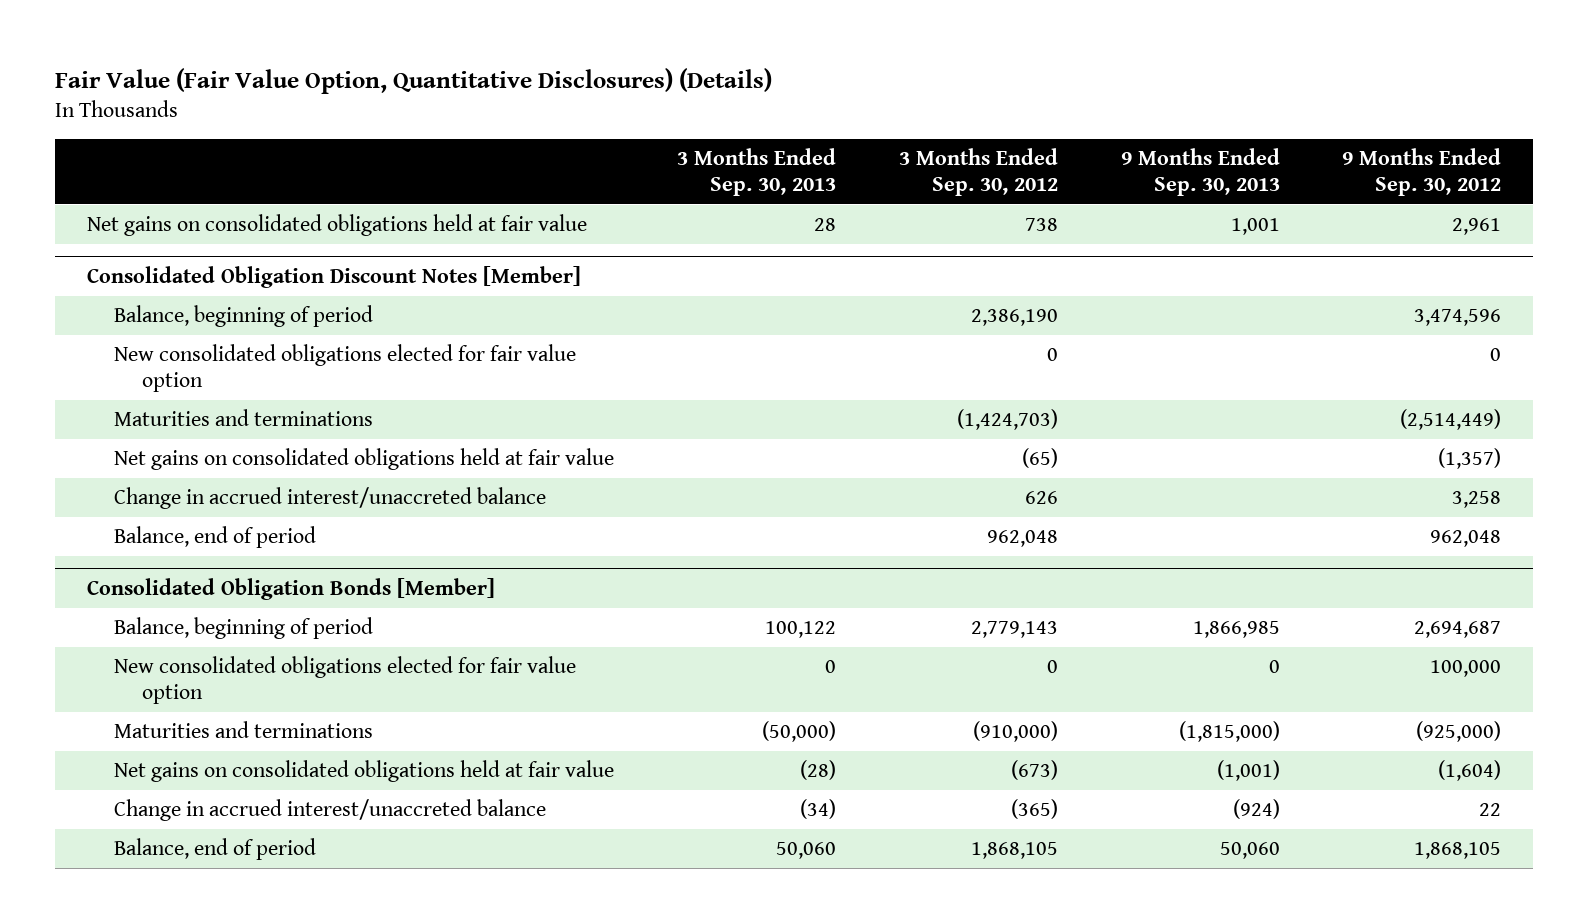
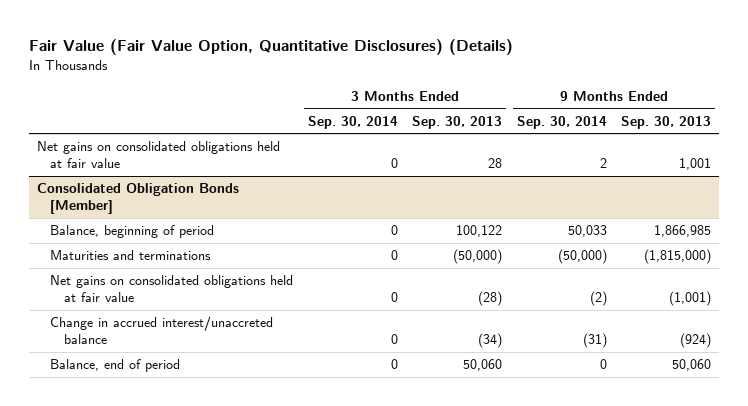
- | 3 Months Ended Sep. 30, 2013 | 3 Months Ended Sep. 30, 2012 | 9 Months Ended Sep. 30, 2013 | 9 Months Ended Sep. 30, 2012
+ | 3 Months Ended Sep. 30, 2014 | 3 Months Ended Sep. 30, 2013 | 9 Months Ended Sep. 30, 2014 | 9 Months Ended Sep. 30, 2013
- Consolidated Obligation Discount Notes [Member]
- Balance, beginning of period | | 2,386,190 | | 3,474,596
- New consolidated obligations elected for fair value option | | 0 | | 0
- Maturities and terminations | | (1,424,703) | | (2,514,449)
- Net gains on consolidated obligations held at fair value | | (65) | | (1,357)
- Change in accrued interest/unaccreted balance | | 626 | | 3,258
- Balance, end of period | | 962,048 | | 962,048
@ Consolidated Obligation Bonds [Member]
- New consolidated obligations elected for fair value option | 0 | 0 | 0 | 100,000

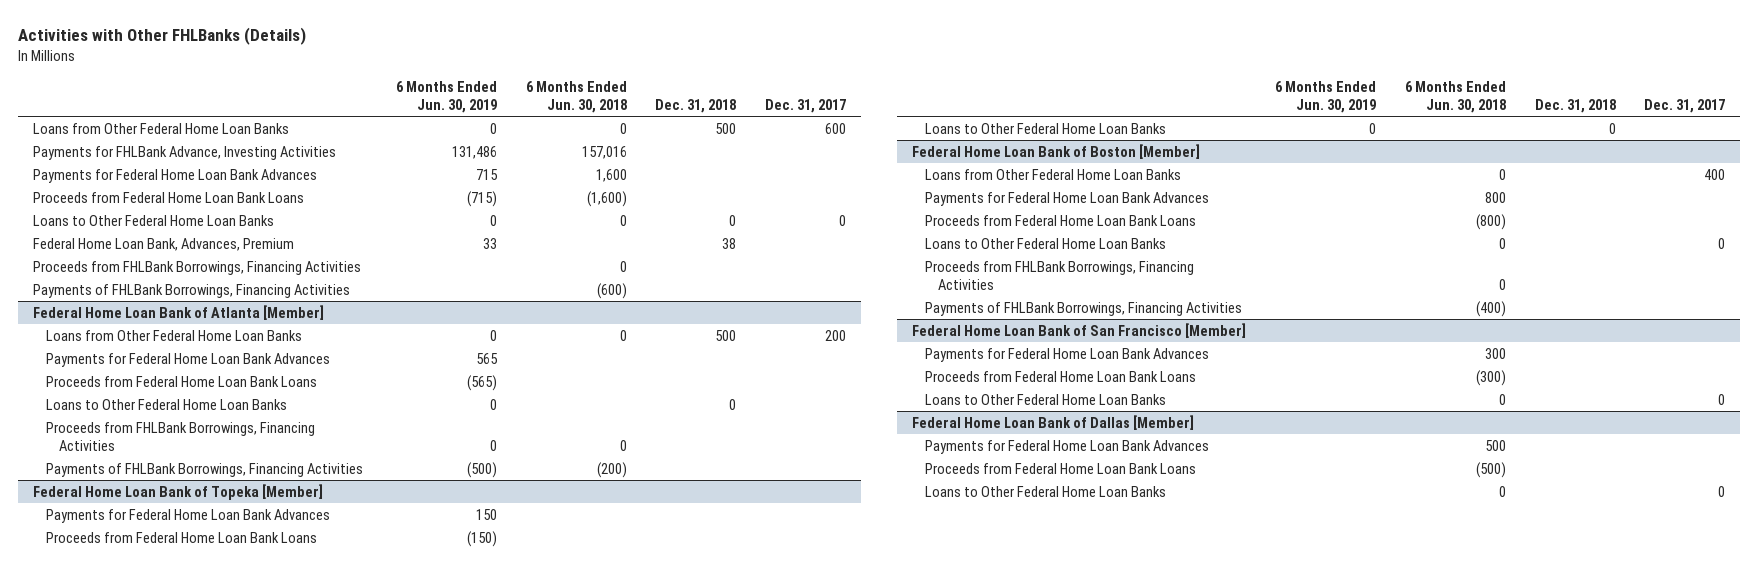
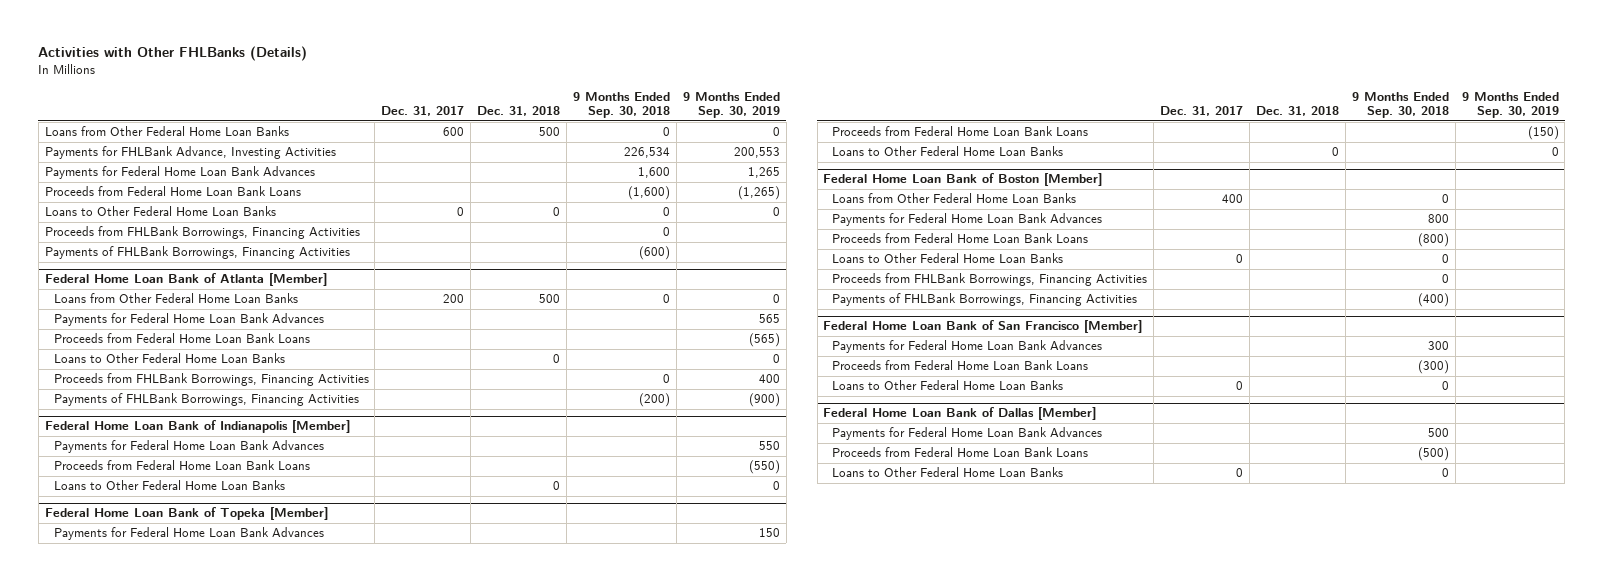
- | 6 Months Ended Jun. 30, 2019 | 6 Months Ended Jun. 30, 2018 | Dec. 31, 2018 | Dec. 31, 2017
+ | Dec. 31, 2017 | Dec. 31, 2018 | 9 Months Ended Sep. 30, 2018 | 9 Months Ended Sep. 30, 2019
- Federal Home Loan Bank, Advances, Premium | 33 | | 38 |
+ Federal Home Loan Bank of Indianapolis [Member]
+ Payments for Federal Home Loan Bank Advances | | | | 550
+ Proceeds from Federal Home Loan Bank Loans | | | | (550)
+ Loans to Other Federal Home Loan Banks | | 0 | | 0

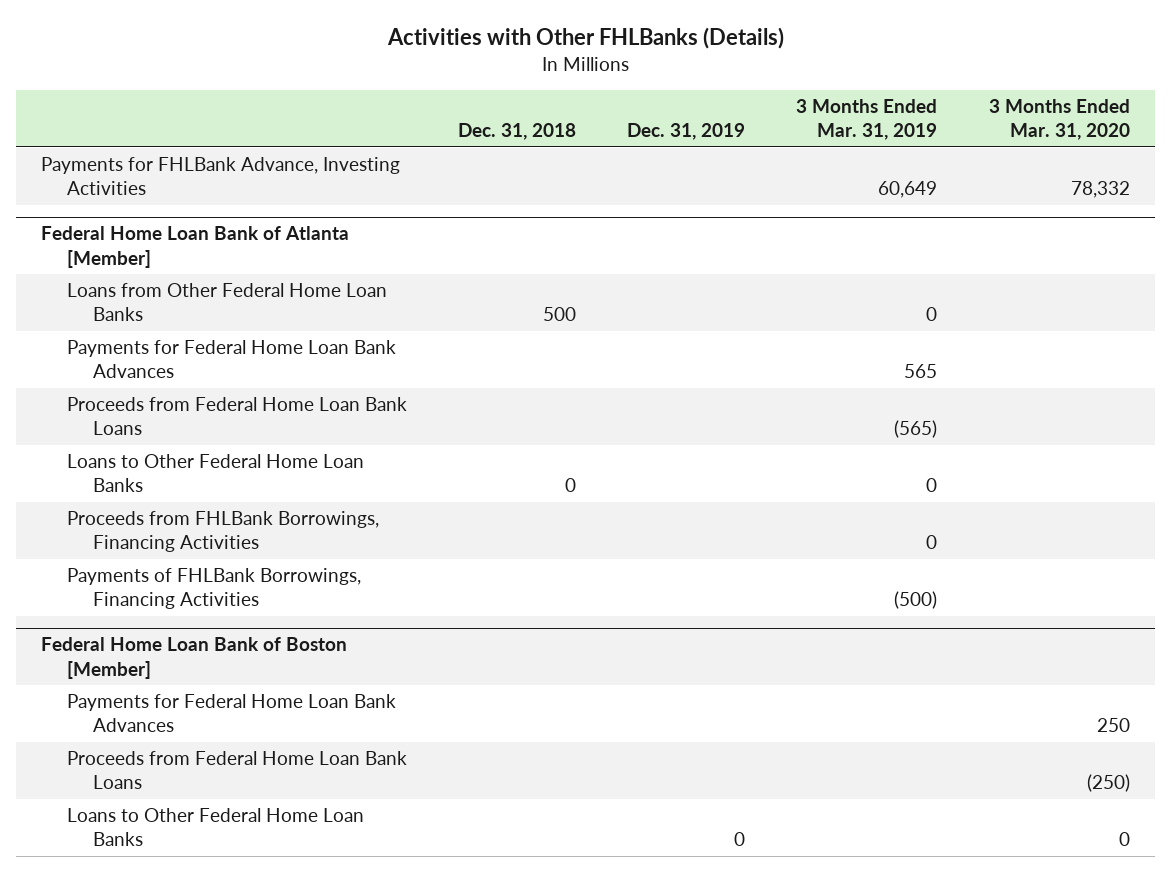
- | Dec. 31, 2017 | Dec. 31, 2018 | 9 Months Ended Sep. 30, 2018 | 9 Months Ended Sep. 30, 2019
+ | Dec. 31, 2018 | Dec. 31, 2019 | 3 Months Ended Mar. 31, 2019 | 3 Months Ended Mar. 31, 2020
- Loans from Other Federal Home Loan Banks | 600 | 500 | 0 | 0
- Payments for Federal Home Loan Bank Advances | | | 1,600 | 1,265
- Proceeds from Federal Home Loan Bank Loans | | | (1,600) | (1,265)
- Loans to Other Federal Home Loan Banks | 0 | 0 | 0 | 0
- Proceeds from FHLBank Borrowings, Financing Activities | | | 0 |
- Payments of FHLBank Borrowings, Financing Activities | | | (600) |
- Federal Home Loan Bank of Indianapolis [Member]
- Payments for Federal Home Loan Bank Advances | | | | 550
- Proceeds from Federal Home Loan Bank Loans | | | | (550)
- Loans to Other Federal Home Loan Banks | | 0 | | 0
- Federal Home Loan Bank of Topeka [Member]
- Payments for Federal Home Loan Bank Advances | | | | 150
- Proceeds from Federal Home Loan Bank Loans | | | | (150)
- Loans to Other Federal Home Loan Banks | | 0 | | 0
@ Federal Home Loan Bank of Boston [Member]
- Loans from Other Federal Home Loan Banks | 400 | | 0 |
- Proceeds from FHLBank Borrowings, Financing Activities | | | 0 |
- Payments of FHLBank Borrowings, Financing Activities | | | (400) |
- Federal Home Loan Bank of San Francisco [Member]
- Payments for Federal Home Loan Bank Advances | | | 300 |
- Proceeds from Federal Home Loan Bank Loans | | | (300) |
- Loans to Other Federal Home Loan Banks | 0 | | 0 |
- Federal Home Loan Bank of Dallas [Member]
- Payments for Federal Home Loan Bank Advances | | | 500 |
- Proceeds from Federal Home Loan Bank Loans | | | (500) |
- Loans to Other Federal Home Loan Banks | 0 | | 0 |

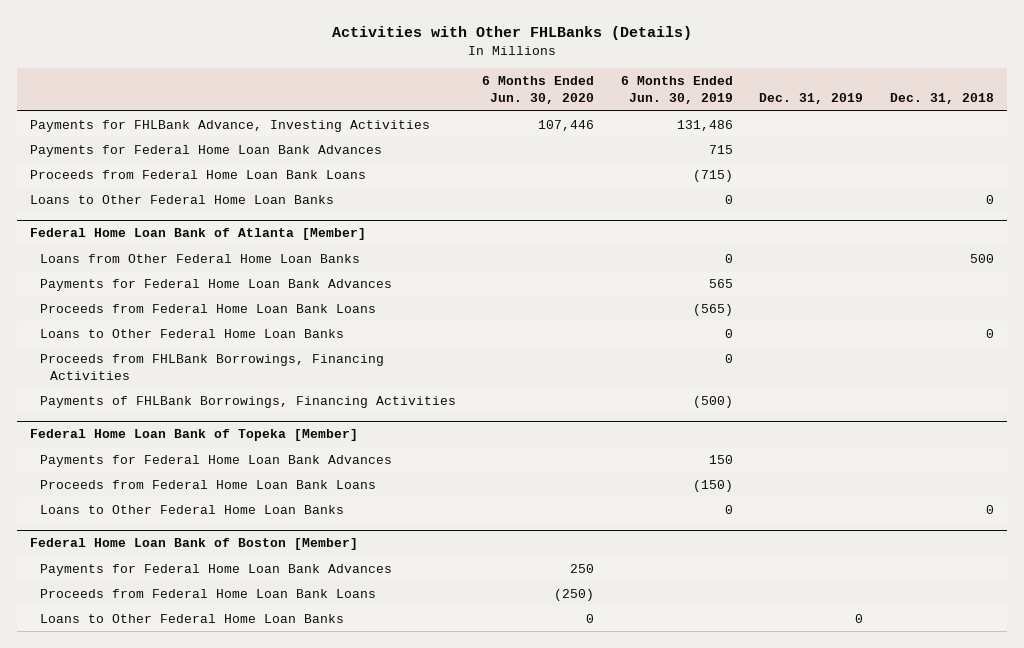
- | Dec. 31, 2018 | Dec. 31, 2019 | 3 Months Ended Mar. 31, 2019 | 3 Months Ended Mar. 31, 2020
+ | 6 Months Ended Jun. 30, 2020 | 6 Months Ended Jun. 30, 2019 | Dec. 31, 2019 | Dec. 31, 2018
+ Payments for Federal Home Loan Bank Advances | | 715 | |
+ Proceeds from Federal Home Loan Bank Loans | | (715) | |
+ Loans to Other Federal Home Loan Banks | | 0 | | 0
+ Federal Home Loan Bank of Topeka [Member]
+ Payments for Federal Home Loan Bank Advances | | 150 | |
+ Proceeds from Federal Home Loan Bank Loans | | (150) | |
+ Loans to Other Federal Home Loan Banks | | 0 | | 0

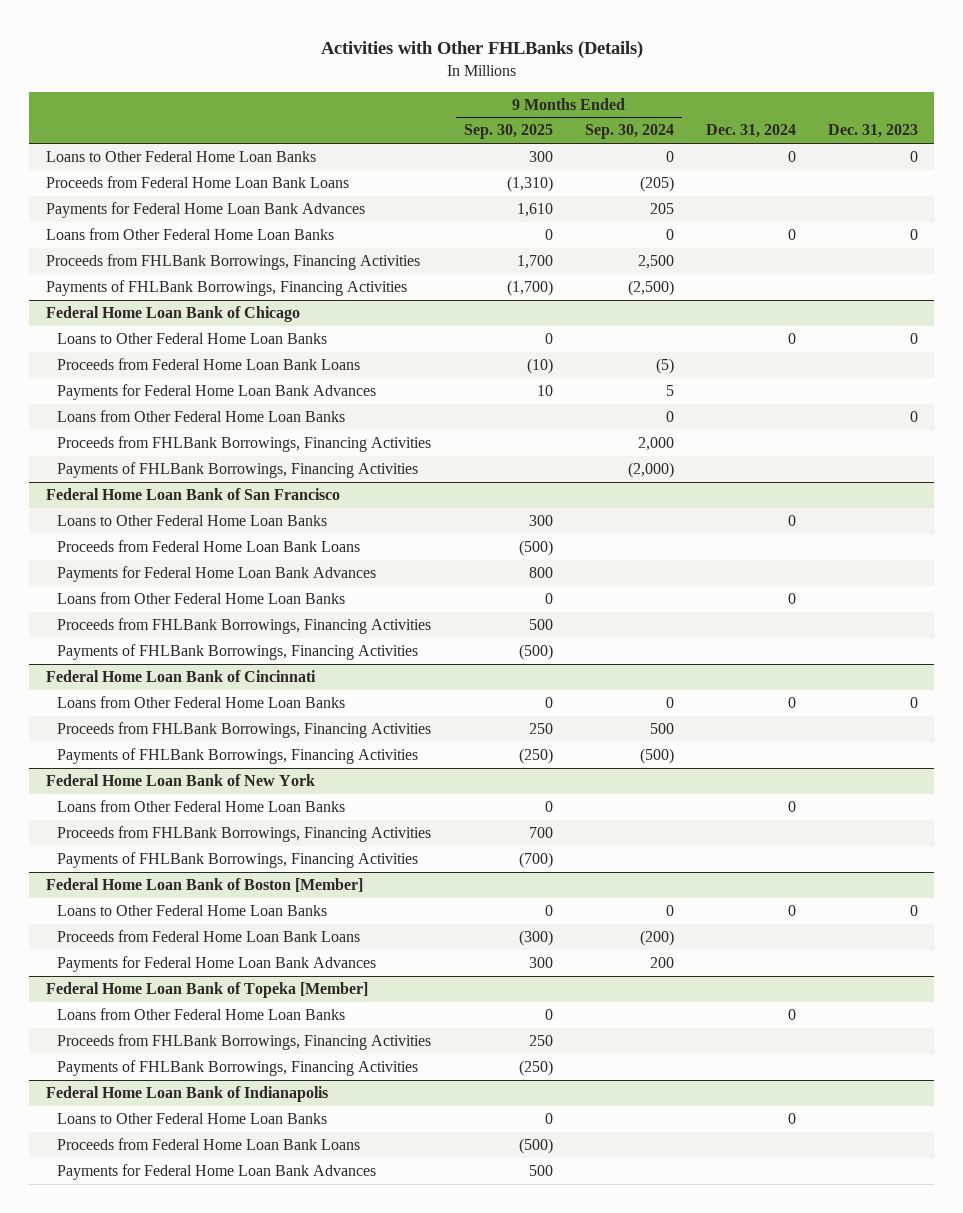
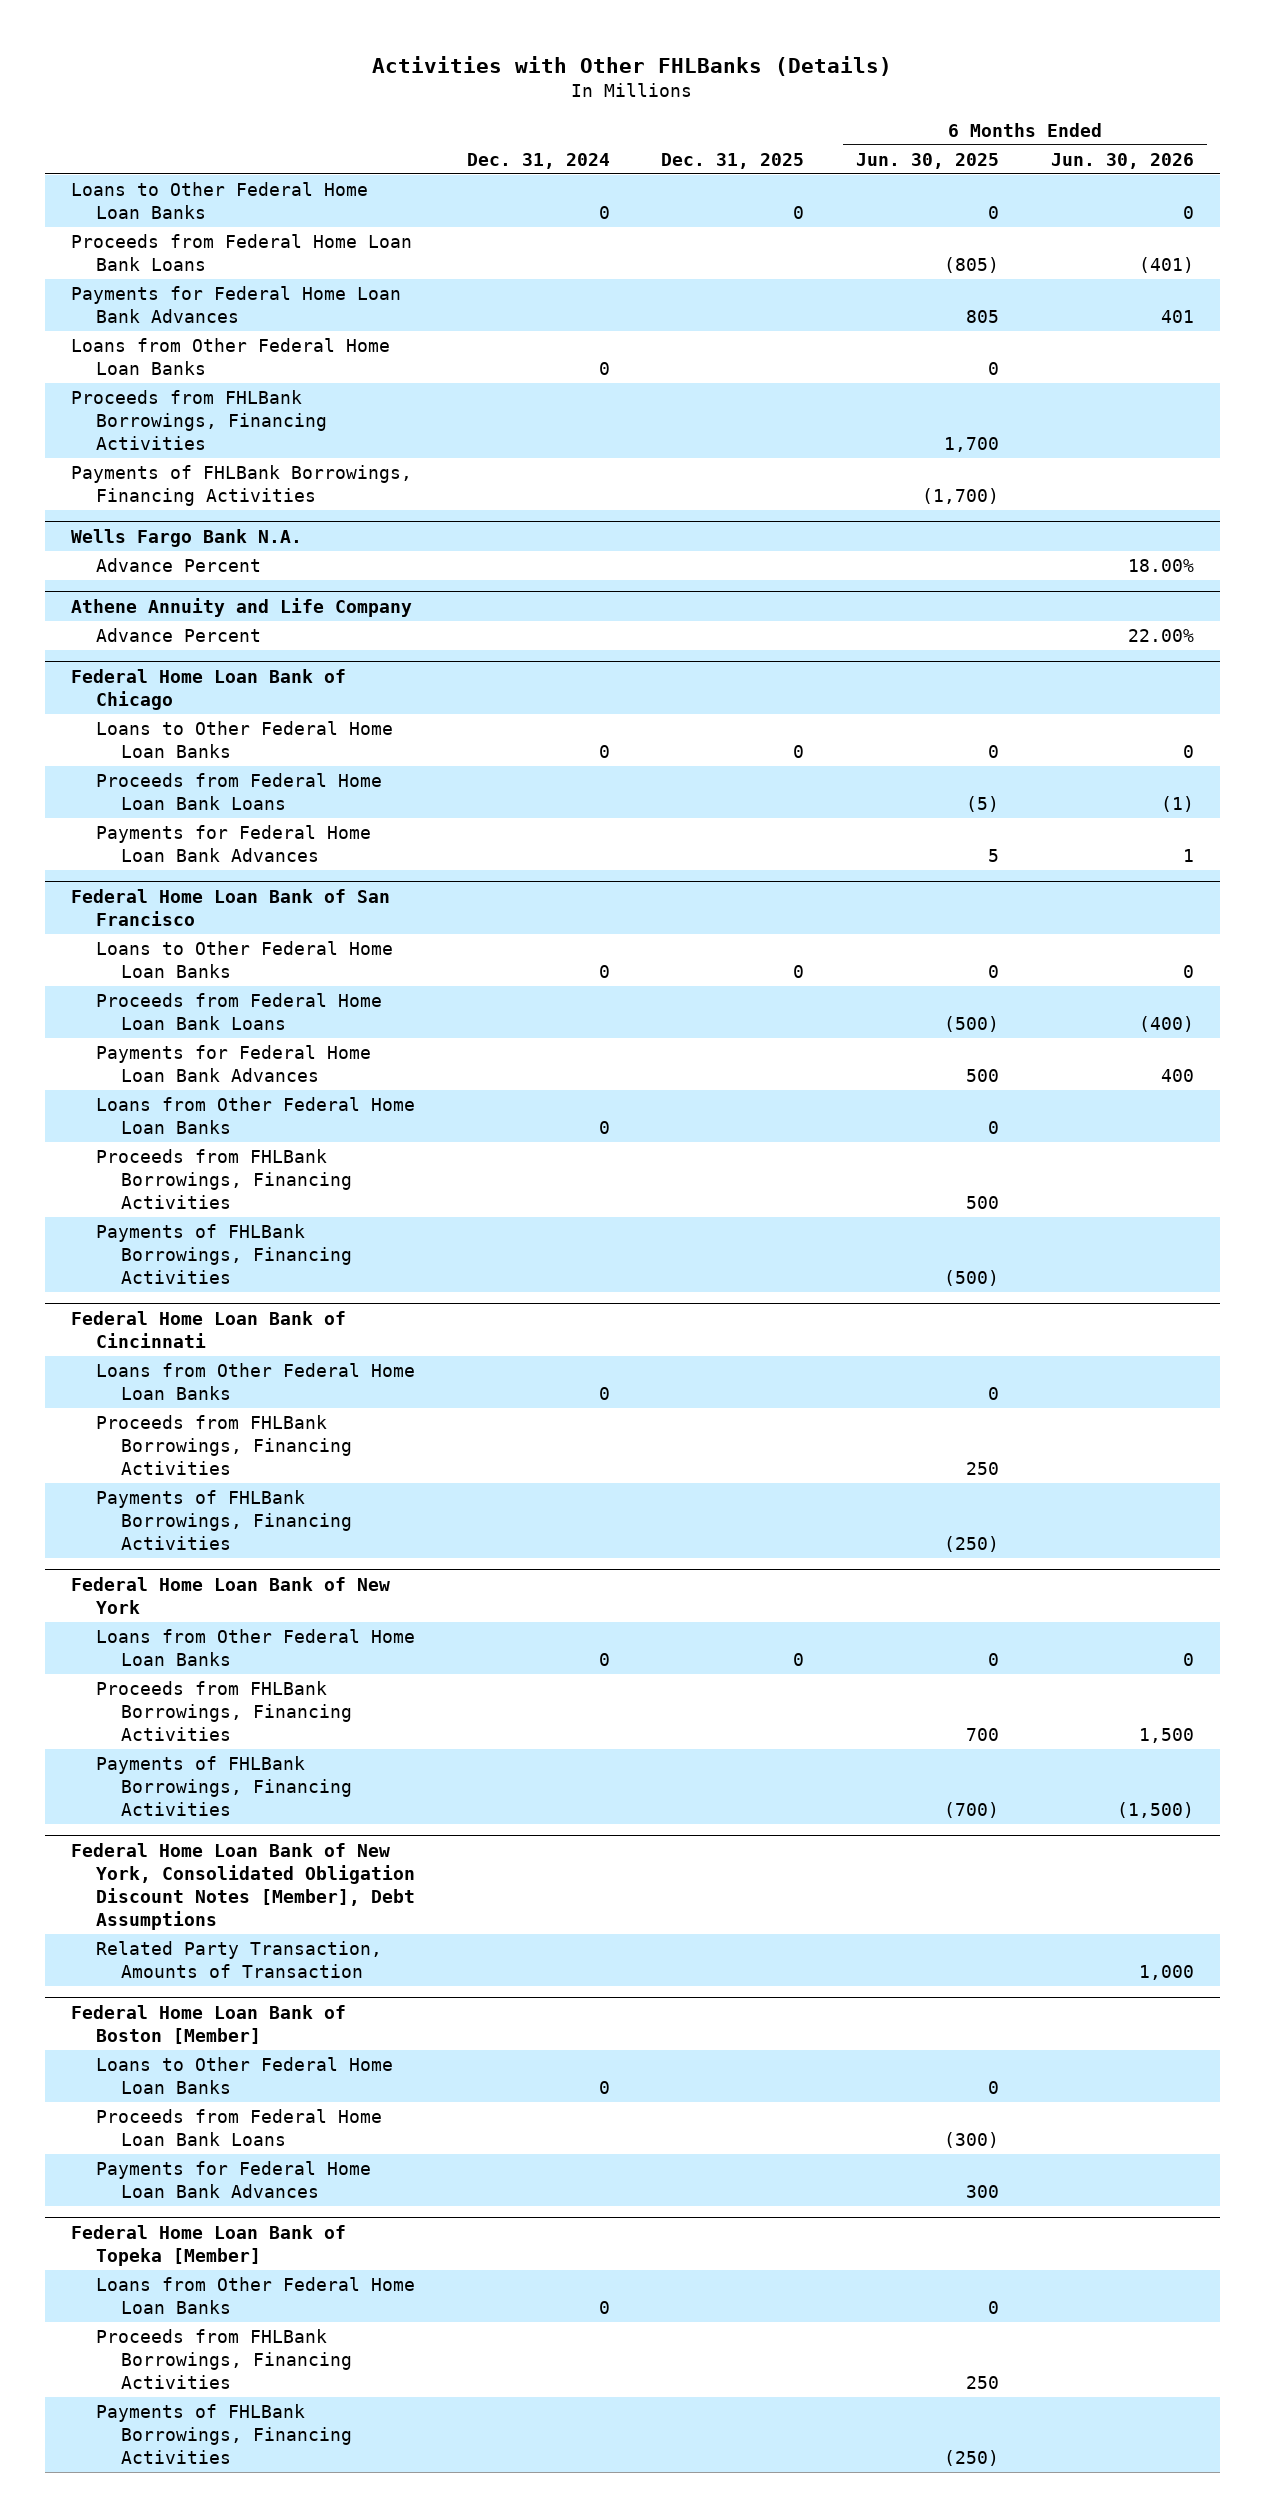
- | 9 Months Ended Sep. 30, 2025 | 9 Months Ended Sep. 30, 2024 | Dec. 31, 2024 | Dec. 31, 2023
+ | Dec. 31, 2024 | Dec. 31, 2025 | 6 Months Ended Jun. 30, 2025 | 6 Months Ended Jun. 30, 2026
+ Wells Fargo Bank N.A.
+ Advance Percent | | | | 18.00%
+ Athene Annuity and Life Company
+ Advance Percent | | | | 22.00%
@ Federal Home Loan Bank of Chicago
- Loans from Other Federal Home Loan Banks | | 0 | | 0
- Proceeds from FHLBank Borrowings, Financing Activities | | 2,000 | |
- Payments of FHLBank Borrowings, Financing Activities | | (2,000) | |
+ Federal Home Loan Bank of New York, Consolidated Obligation Discount Notes [Member], Debt Assumptions
+ Related Party Transaction, Amounts of Transaction | | | | 1,000
- Federal Home Loan Bank of Indianapolis
- Loans to Other Federal Home Loan Banks | 0 | | 0 |
- Proceeds from Federal Home Loan Bank Loans | (500) | | |
- Payments for Federal Home Loan Bank Advances | 500 | | |

